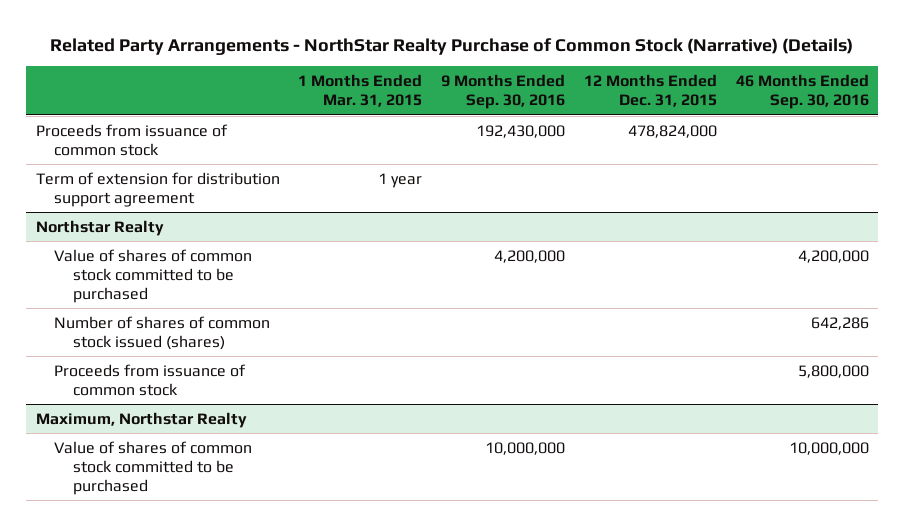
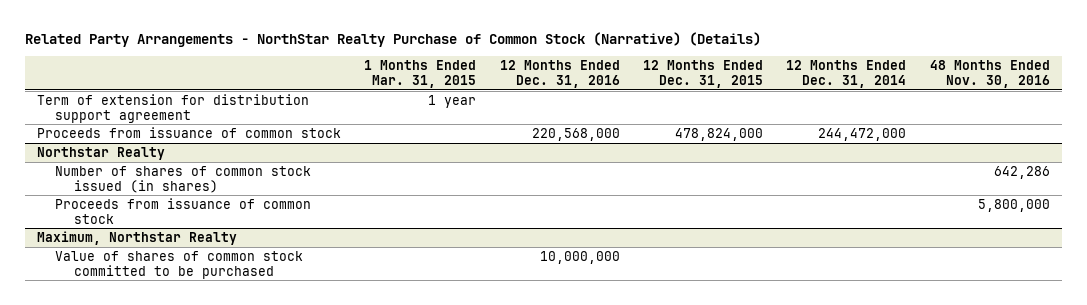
- | 1 Months Ended Mar. 31, 2015 | 9 Months Ended Sep. 30, 2016 | 12 Months Ended Dec. 31, 2015 | 46 Months Ended Sep. 30, 2016
+ | 1 Months Ended Mar. 31, 2015 | 12 Months Ended Dec. 31, 2016 | 12 Months Ended Dec. 31, 2015 | 12 Months Ended Dec. 31, 2014 | 48 Months Ended Nov. 30, 2016
moved down: Proceeds from issuance of common stock | | 220,568,000 | 478,824,000 | 244,472,000 |
@ Northstar Realty
- Value of shares of common stock committed to be purchased | | 4,200,000 | | 4,200,000
- Number of shares of common stock issued (shares) | | | | 642,286
+ Number of shares of common stock issued (in shares) | | | | | 642,286

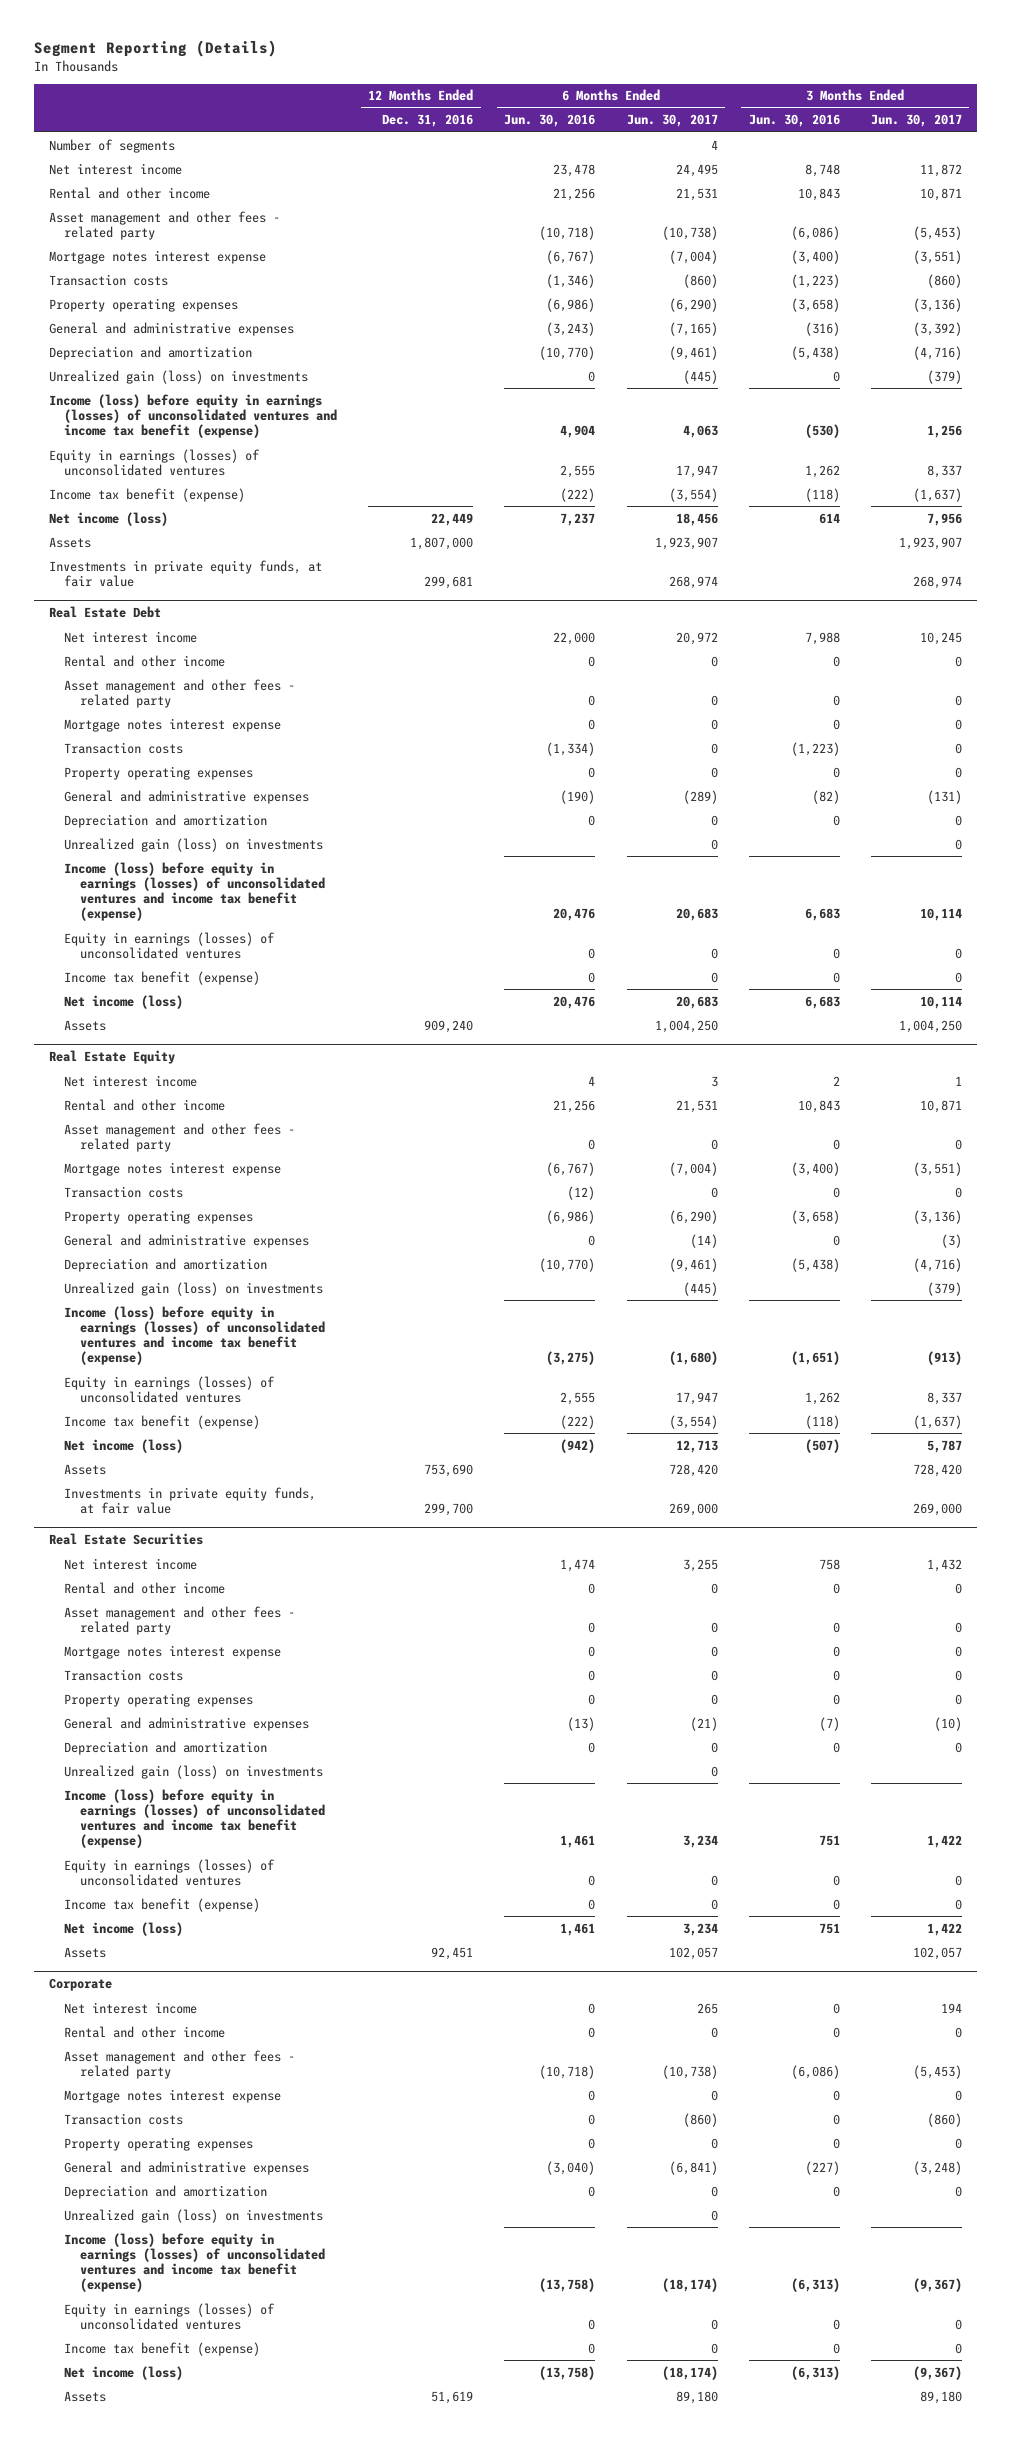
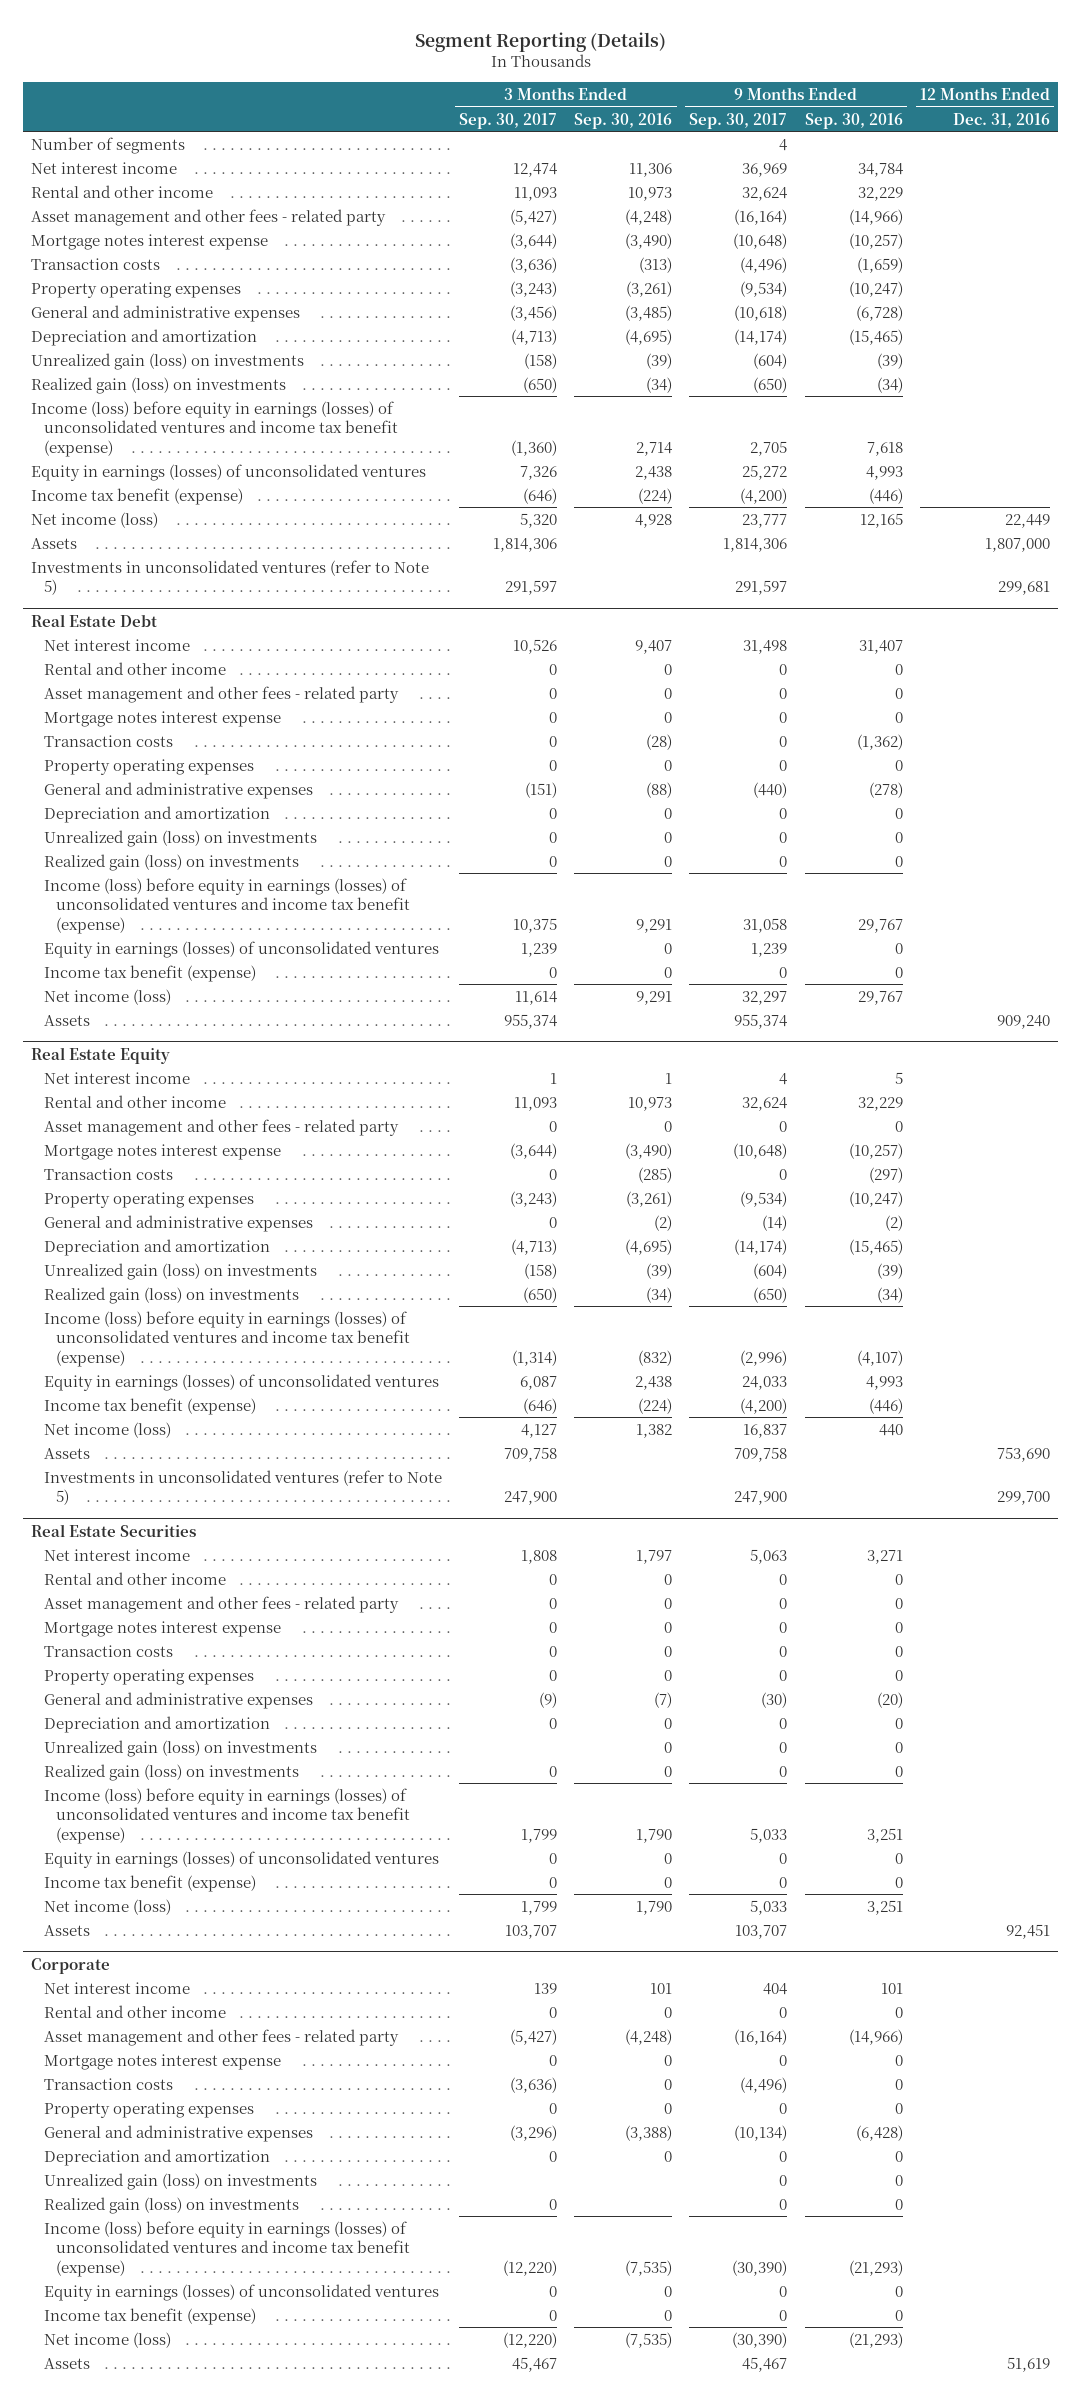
- | 12 Months Ended Dec. 31, 2016 | 6 Months Ended Jun. 30, 2016 | 6 Months Ended Jun. 30, 2017 | 3 Months Ended Jun. 30, 2016 | 3 Months Ended Jun. 30, 2017
+ | 3 Months Ended Sep. 30, 2017 | 3 Months Ended Sep. 30, 2016 | 9 Months Ended Sep. 30, 2017 | 9 Months Ended Sep. 30, 2016 | 12 Months Ended Dec. 31, 2016
+ Realized gain (loss) on investments | (650) | (34) | (650) | (34) |
- Investments in private equity funds, at fair value | 299,681 | | 268,974 | | 268,974
+ Investments in unconsolidated ventures (refer to Note 5) | 291,597 | | 291,597 | | 299,681
@ Real Estate Debt
+ Realized gain (loss) on investments | 0 | 0 | 0 | 0 |
@ Real Estate Equity
+ Realized gain (loss) on investments | (650) | (34) | (650) | (34) |
- Investments in private equity funds, at fair value | 299,700 | | 269,000 | | 269,000
+ Investments in unconsolidated ventures (refer to Note 5) | 247,900 | | 247,900 | | 299,700
@ Real Estate Securities
+ Realized gain (loss) on investments | 0 | 0 | 0 | 0 |
@ Corporate
+ Realized gain (loss) on investments | 0 | | 0 | 0 |

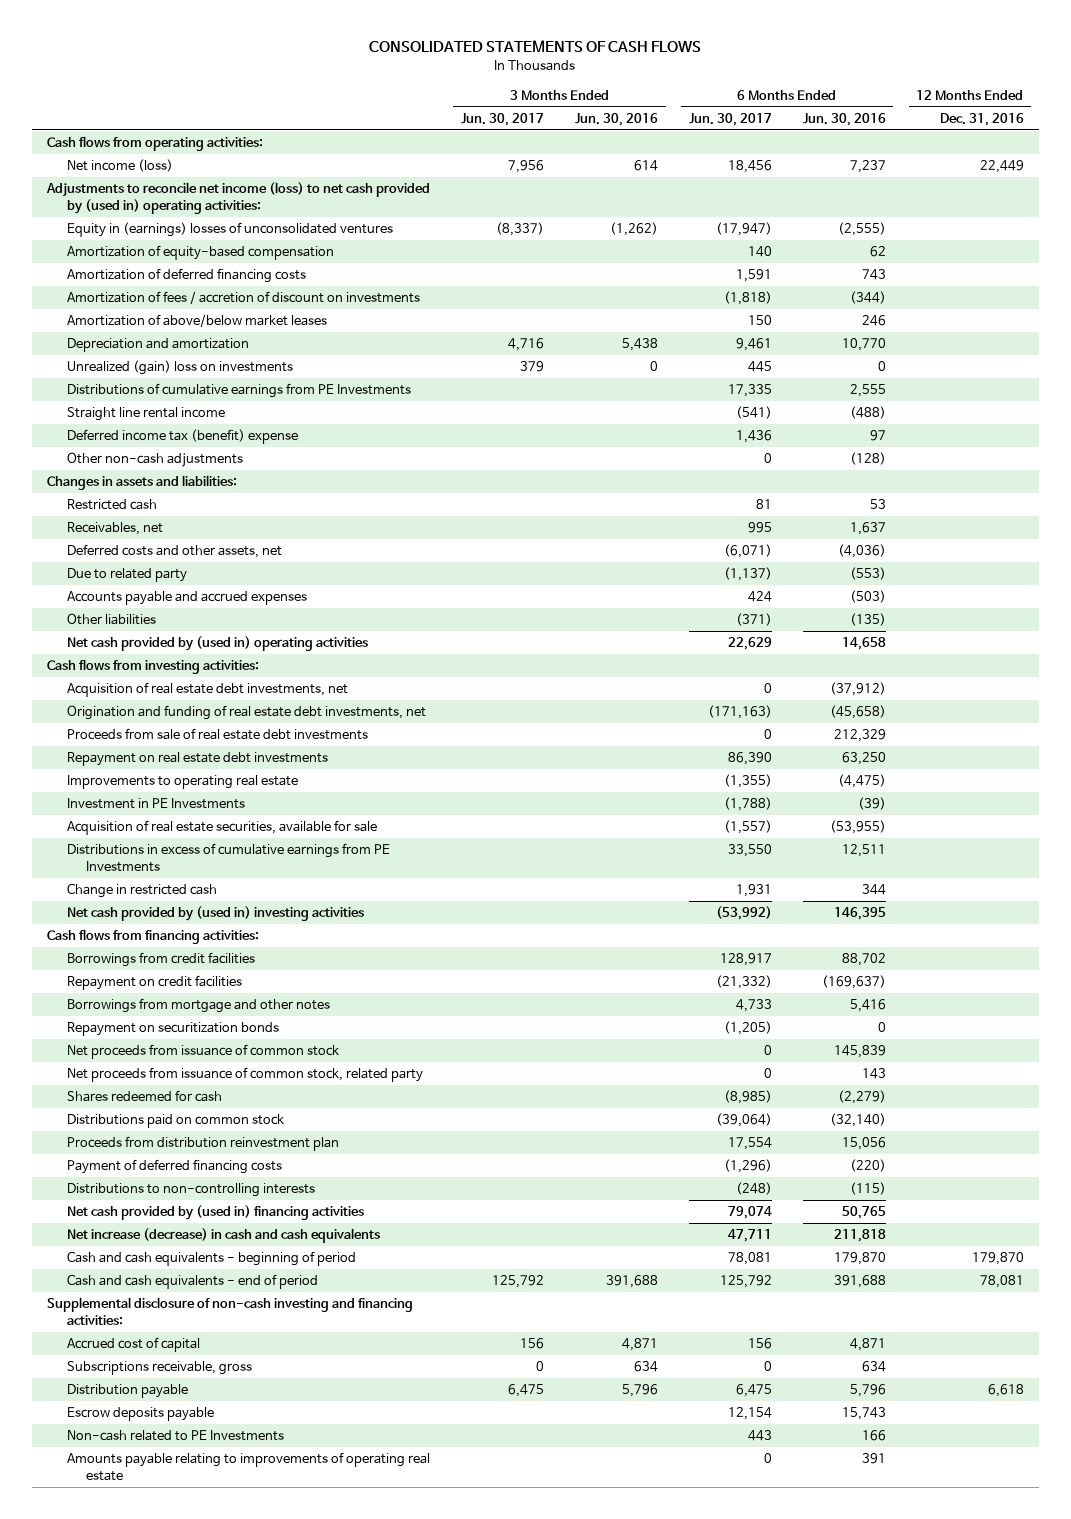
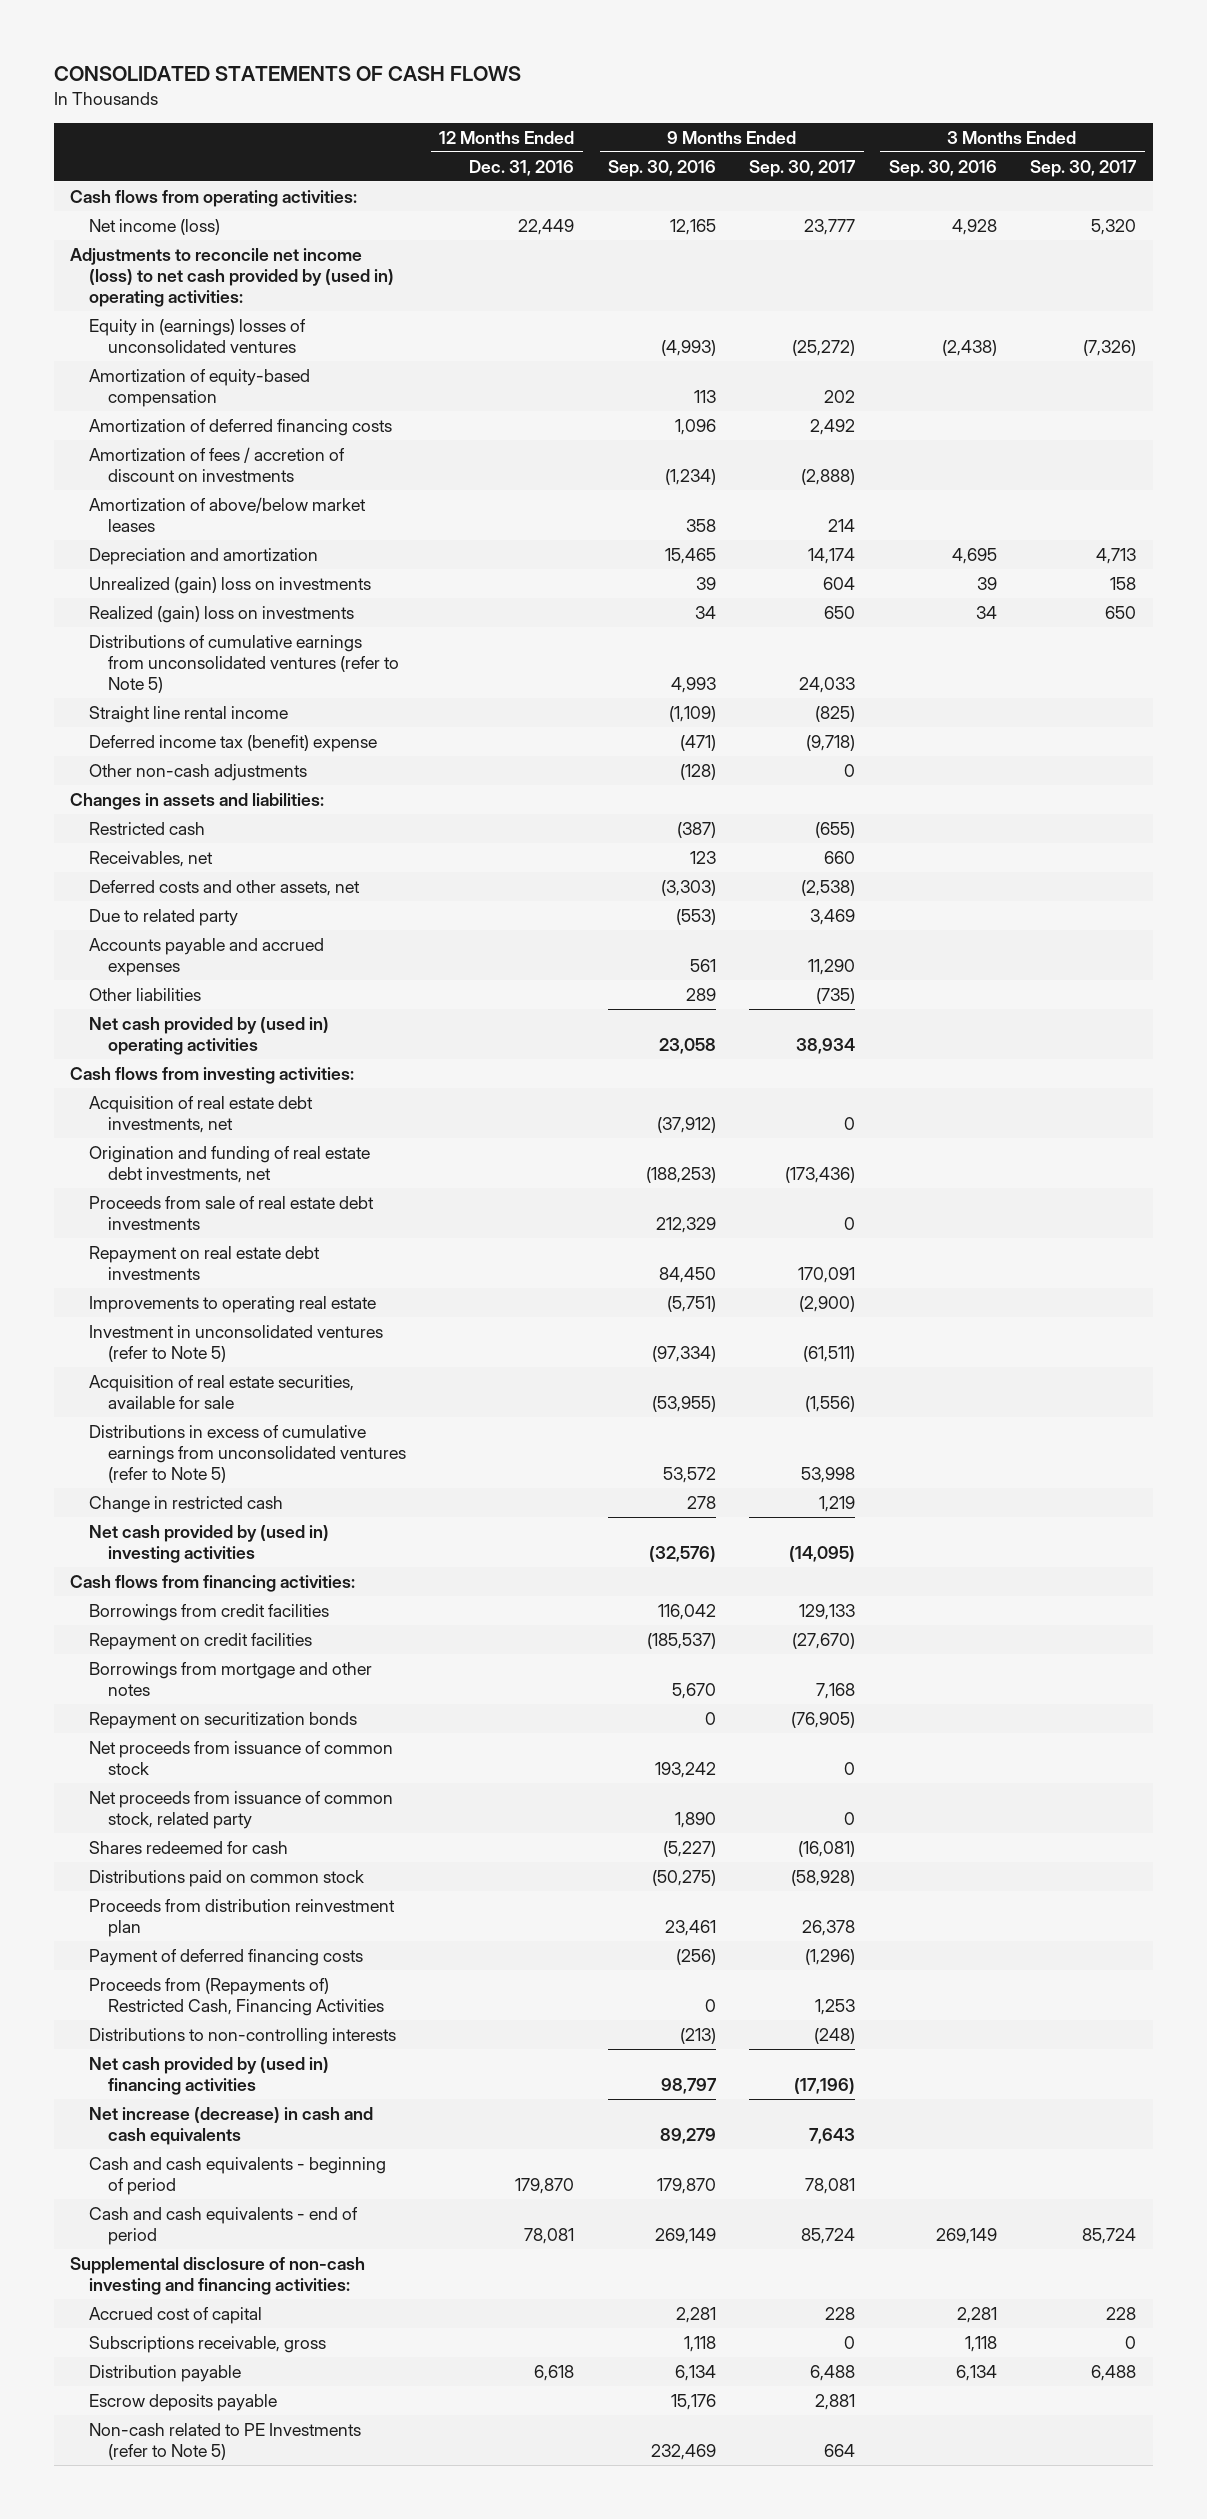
- | 3 Months Ended Jun. 30, 2017 | 3 Months Ended Jun. 30, 2016 | 6 Months Ended Jun. 30, 2017 | 6 Months Ended Jun. 30, 2016 | 12 Months Ended Dec. 31, 2016
+ | 12 Months Ended Dec. 31, 2016 | 9 Months Ended Sep. 30, 2016 | 9 Months Ended Sep. 30, 2017 | 3 Months Ended Sep. 30, 2016 | 3 Months Ended Sep. 30, 2017
- Distributions of cumulative earnings from PE Investments | | | 17,335 | 2,555 |
+ Realized (gain) loss on investments | | 34 | 650 | 34 | 650
+ Distributions of cumulative earnings from unconsolidated ventures (refer to Note 5) | | 4,993 | 24,033 | |
- Investment in PE Investments | | | (1,788) | (39) |
+ Investment in unconsolidated ventures (refer to Note 5) | | (97,334) | (61,511) | |
- Distributions in excess of cumulative earnings from PE Investments | | | 33,550 | 12,511 |
+ Distributions in excess of cumulative earnings from unconsolidated ventures (refer to Note 5) | | 53,572 | 53,998 | |
+ Proceeds from (Repayments of) Restricted Cash, Financing Activities | | 0 | 1,253 | |
- Non-cash related to PE Investments | | | 443 | 166 |
- Amounts payable relating to improvements of operating real estate | | | 0 | 391 |
+ Non-cash related to PE Investments (refer to Note 5) | | 232,469 | 664 | |

